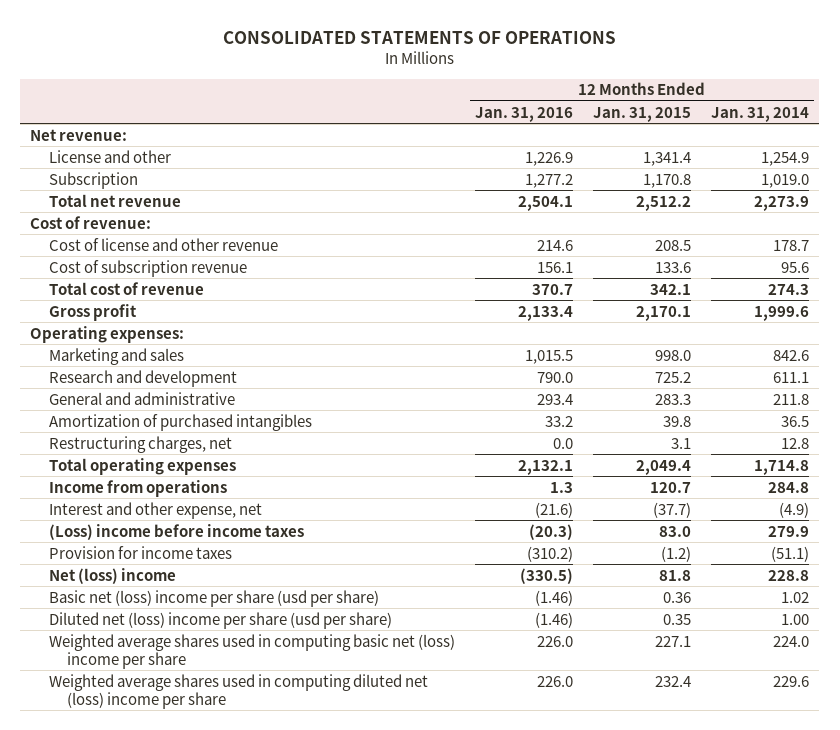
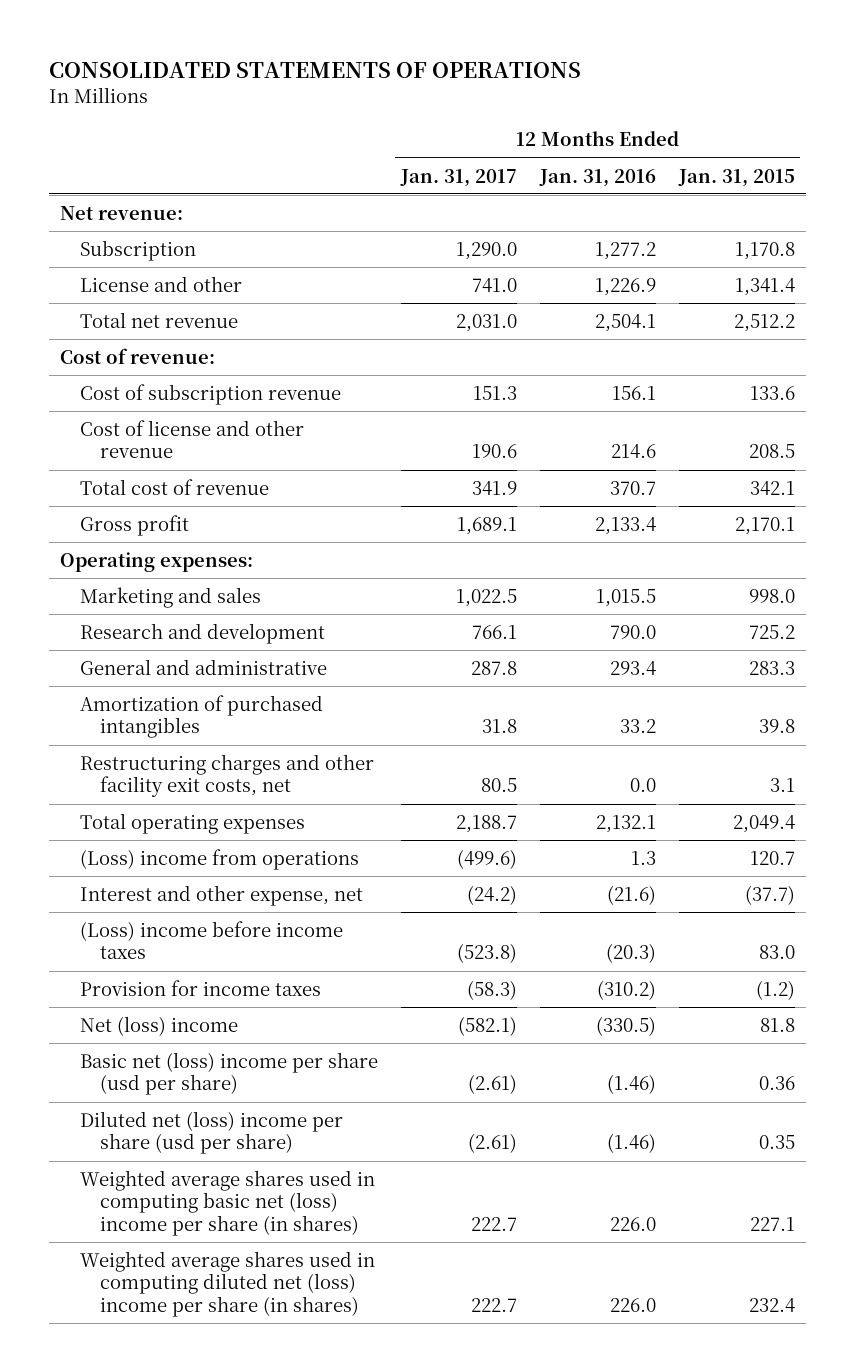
- | 12 Months Ended Jan. 31, 2016 | 12 Months Ended Jan. 31, 2015 | 12 Months Ended Jan. 31, 2014
+ | 12 Months Ended Jan. 31, 2017 | 12 Months Ended Jan. 31, 2016 | 12 Months Ended Jan. 31, 2015
moved down: License and other | 741.0 | 1,226.9 | 1,341.4
moved down: Cost of license and other revenue | 190.6 | 214.6 | 208.5
- Restructuring charges, net | 0.0 | 3.1 | 12.8
+ Restructuring charges and other facility exit costs, net | 80.5 | 0.0 | 3.1
- Income from operations | 1.3 | 120.7 | 284.8
+ (Loss) income from operations | (499.6) | 1.3 | 120.7
- Weighted average shares used in computing basic net (loss) income per share | 226.0 | 227.1 | 224.0
- Weighted average shares used in computing diluted net (loss) income per share | 226.0 | 232.4 | 229.6
+ Weighted average shares used in computing basic net (loss) income per share (in shares) | 222.7 | 226.0 | 227.1
+ Weighted average shares used in computing diluted net (loss) income per share (in shares) | 222.7 | 226.0 | 232.4

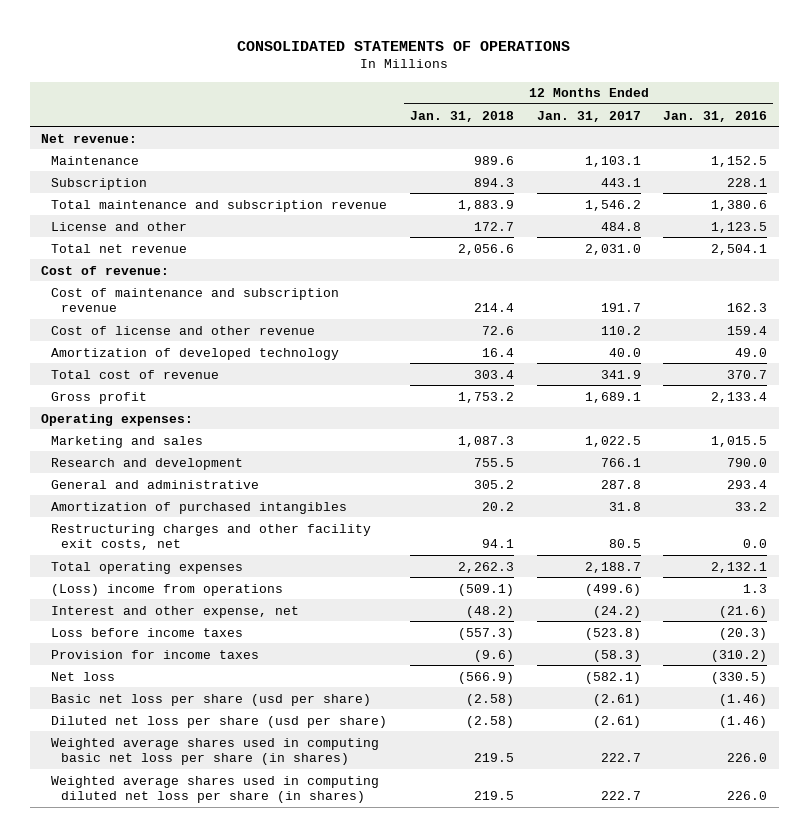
- | 12 Months Ended Jan. 31, 2017 | 12 Months Ended Jan. 31, 2016 | 12 Months Ended Jan. 31, 2015
+ | 12 Months Ended Jan. 31, 2018 | 12 Months Ended Jan. 31, 2017 | 12 Months Ended Jan. 31, 2016
- Subscription | 1,290.0 | 1,277.2 | 1,170.8
- License and other | 741.0 | 1,226.9 | 1,341.4
+ Maintenance | 989.6 | 1,103.1 | 1,152.5
+ Subscription | 894.3 | 443.1 | 228.1
+ Total maintenance and subscription revenue | 1,883.9 | 1,546.2 | 1,380.6
+ License and other | 172.7 | 484.8 | 1,123.5
- Cost of subscription revenue | 151.3 | 156.1 | 133.6
- Cost of license and other revenue | 190.6 | 214.6 | 208.5
+ Cost of maintenance and subscription revenue | 214.4 | 191.7 | 162.3
+ Cost of license and other revenue | 72.6 | 110.2 | 159.4
+ Amortization of developed technology | 16.4 | 40.0 | 49.0
- (Loss) income before income taxes | (523.8) | (20.3) | 83.0
+ Loss before income taxes | (557.3) | (523.8) | (20.3)
- Net (loss) income | (582.1) | (330.5) | 81.8
- Basic net (loss) income per share (usd per share) | (2.61) | (1.46) | 0.36
- Diluted net (loss) income per share (usd per share) | (2.61) | (1.46) | 0.35
- Weighted average shares used in computing basic net (loss) income per share (in shares) | 222.7 | 226.0 | 227.1
- Weighted average shares used in computing diluted net (loss) income per share (in shares) | 222.7 | 226.0 | 232.4
+ Net loss | (566.9) | (582.1) | (330.5)
+ Basic net loss per share (usd per share) | (2.58) | (2.61) | (1.46)
+ Diluted net loss per share (usd per share) | (2.58) | (2.61) | (1.46)
+ Weighted average shares used in computing basic net loss per share (in shares) | 219.5 | 222.7 | 226.0
+ Weighted average shares used in computing diluted net loss per share (in shares) | 219.5 | 222.7 | 226.0

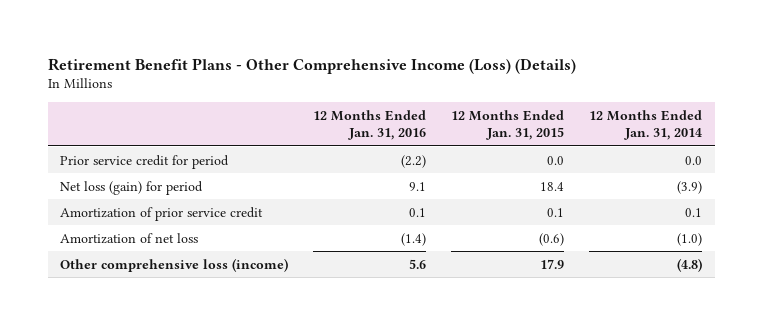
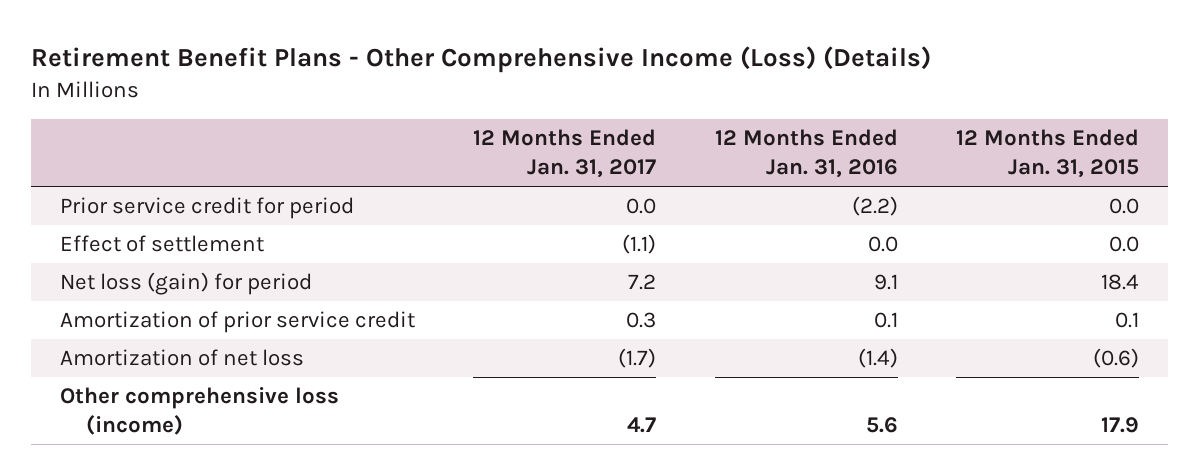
- | 12 Months Ended Jan. 31, 2016 | 12 Months Ended Jan. 31, 2015 | 12 Months Ended Jan. 31, 2014
+ | 12 Months Ended Jan. 31, 2017 | 12 Months Ended Jan. 31, 2016 | 12 Months Ended Jan. 31, 2015
+ Effect of settlement | (1.1) | 0.0 | 0.0

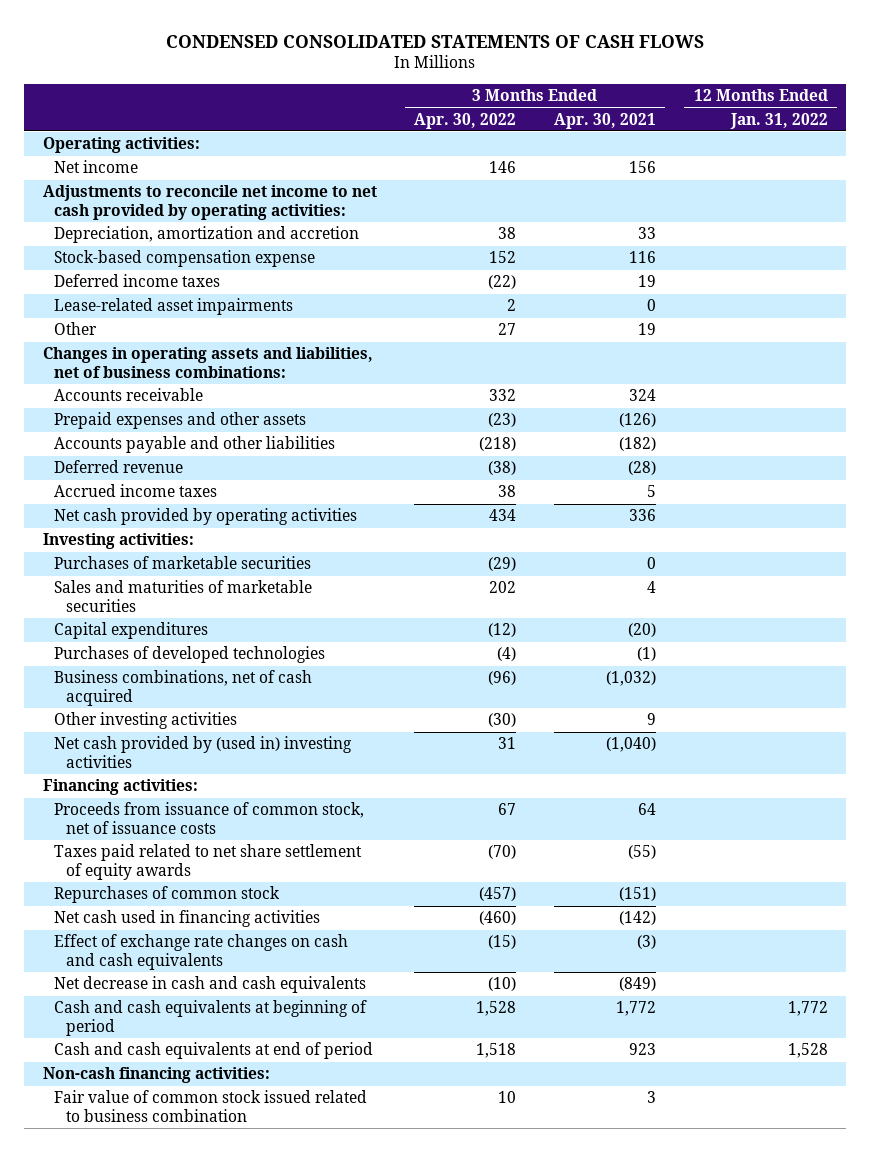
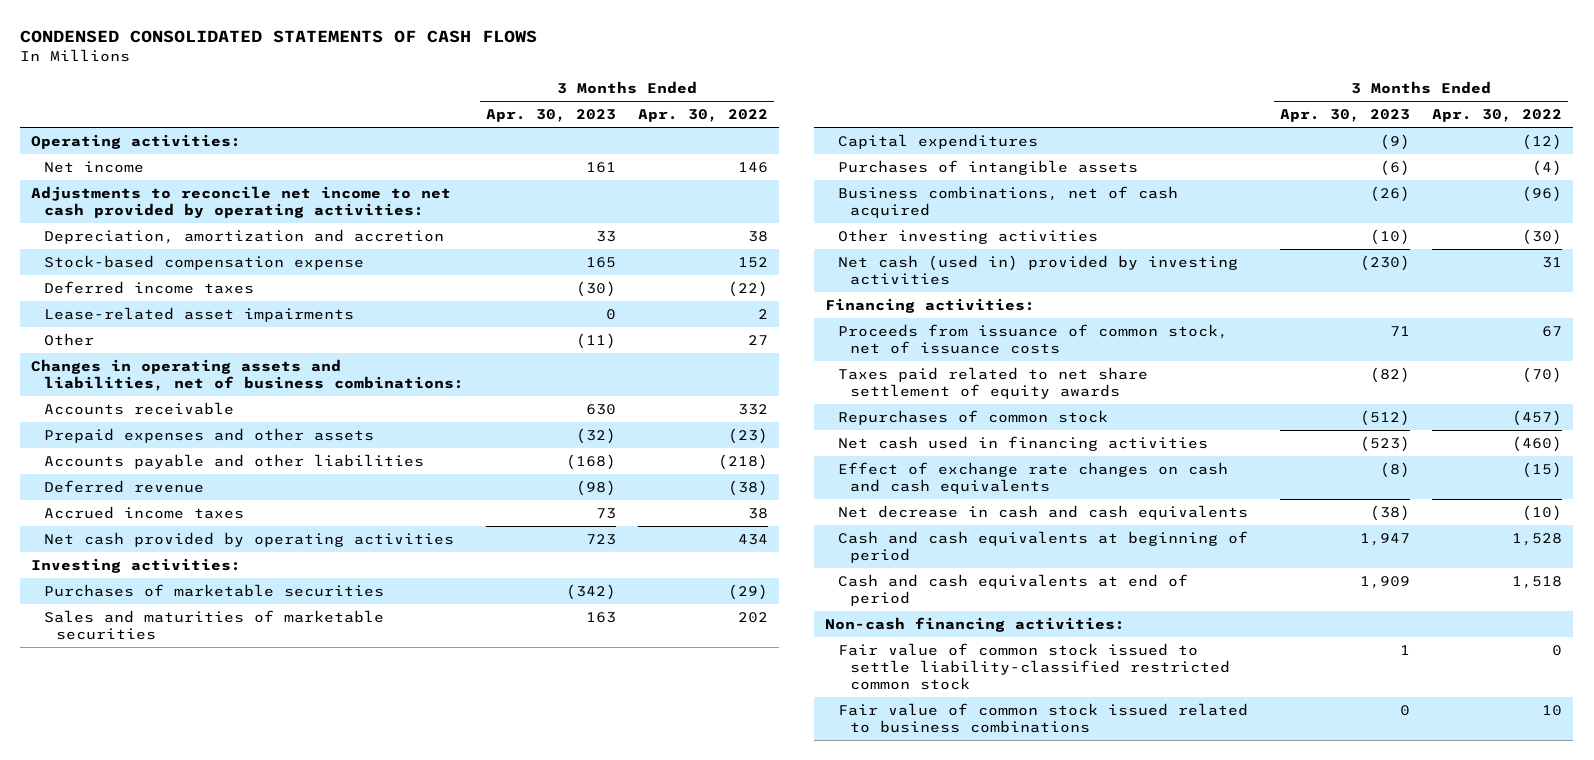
- | 3 Months Ended Apr. 30, 2022 | 3 Months Ended Apr. 30, 2021 | 12 Months Ended Jan. 31, 2022
+ | 3 Months Ended Apr. 30, 2023 | 3 Months Ended Apr. 30, 2022
- Purchases of developed technologies | (4) | (1) |
+ Purchases of intangible assets | (6) | (4)
- Net cash provided by (used in) investing activities | 31 | (1,040) |
+ Net cash (used in) provided by investing activities | (230) | 31
- Fair value of common stock issued related to business combination | 10 | 3 |
+ Fair value of common stock issued to settle liability-classified restricted common stock | 1 | 0
+ Fair value of common stock issued related to business combinations | 0 | 10

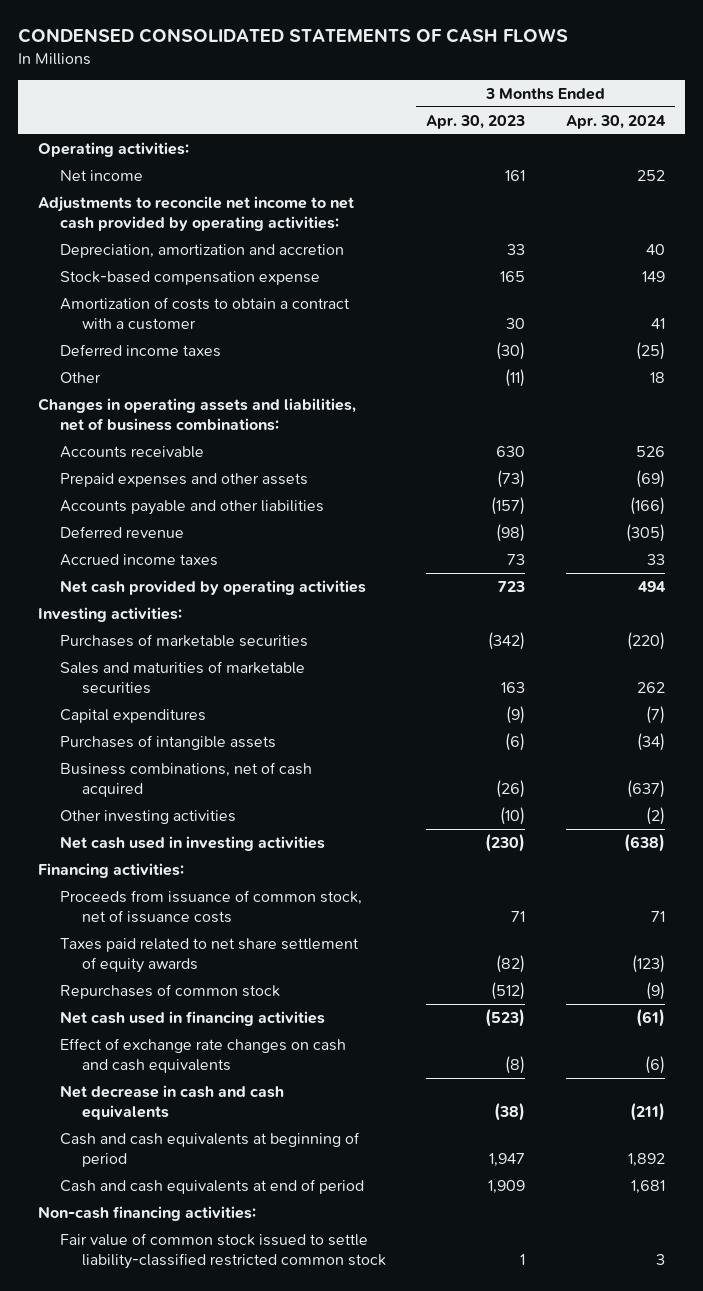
- | 3 Months Ended Apr. 30, 2023 | 3 Months Ended Apr. 30, 2022
+ | 3 Months Ended Apr. 30, 2023 | 3 Months Ended Apr. 30, 2024
+ Amortization of costs to obtain a contract with a customer | 30 | 41
- Lease-related asset impairments | 0 | 2
- Prepaid expenses and other assets | (32) | (23)
- Accounts payable and other liabilities | (168) | (218)
+ Prepaid expenses and other assets | (73) | (69)
+ Accounts payable and other liabilities | (157) | (166)
- Net cash (used in) provided by investing activities | (230) | 31
+ Net cash used in investing activities | (230) | (638)
- Fair value of common stock issued related to business combinations | 0 | 10

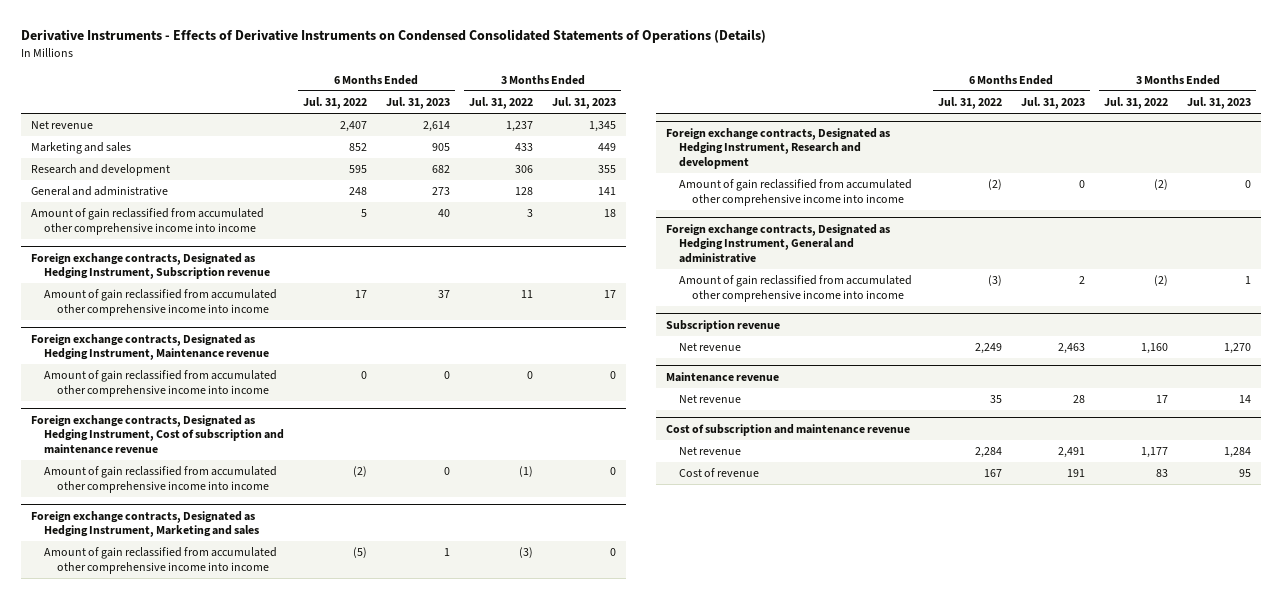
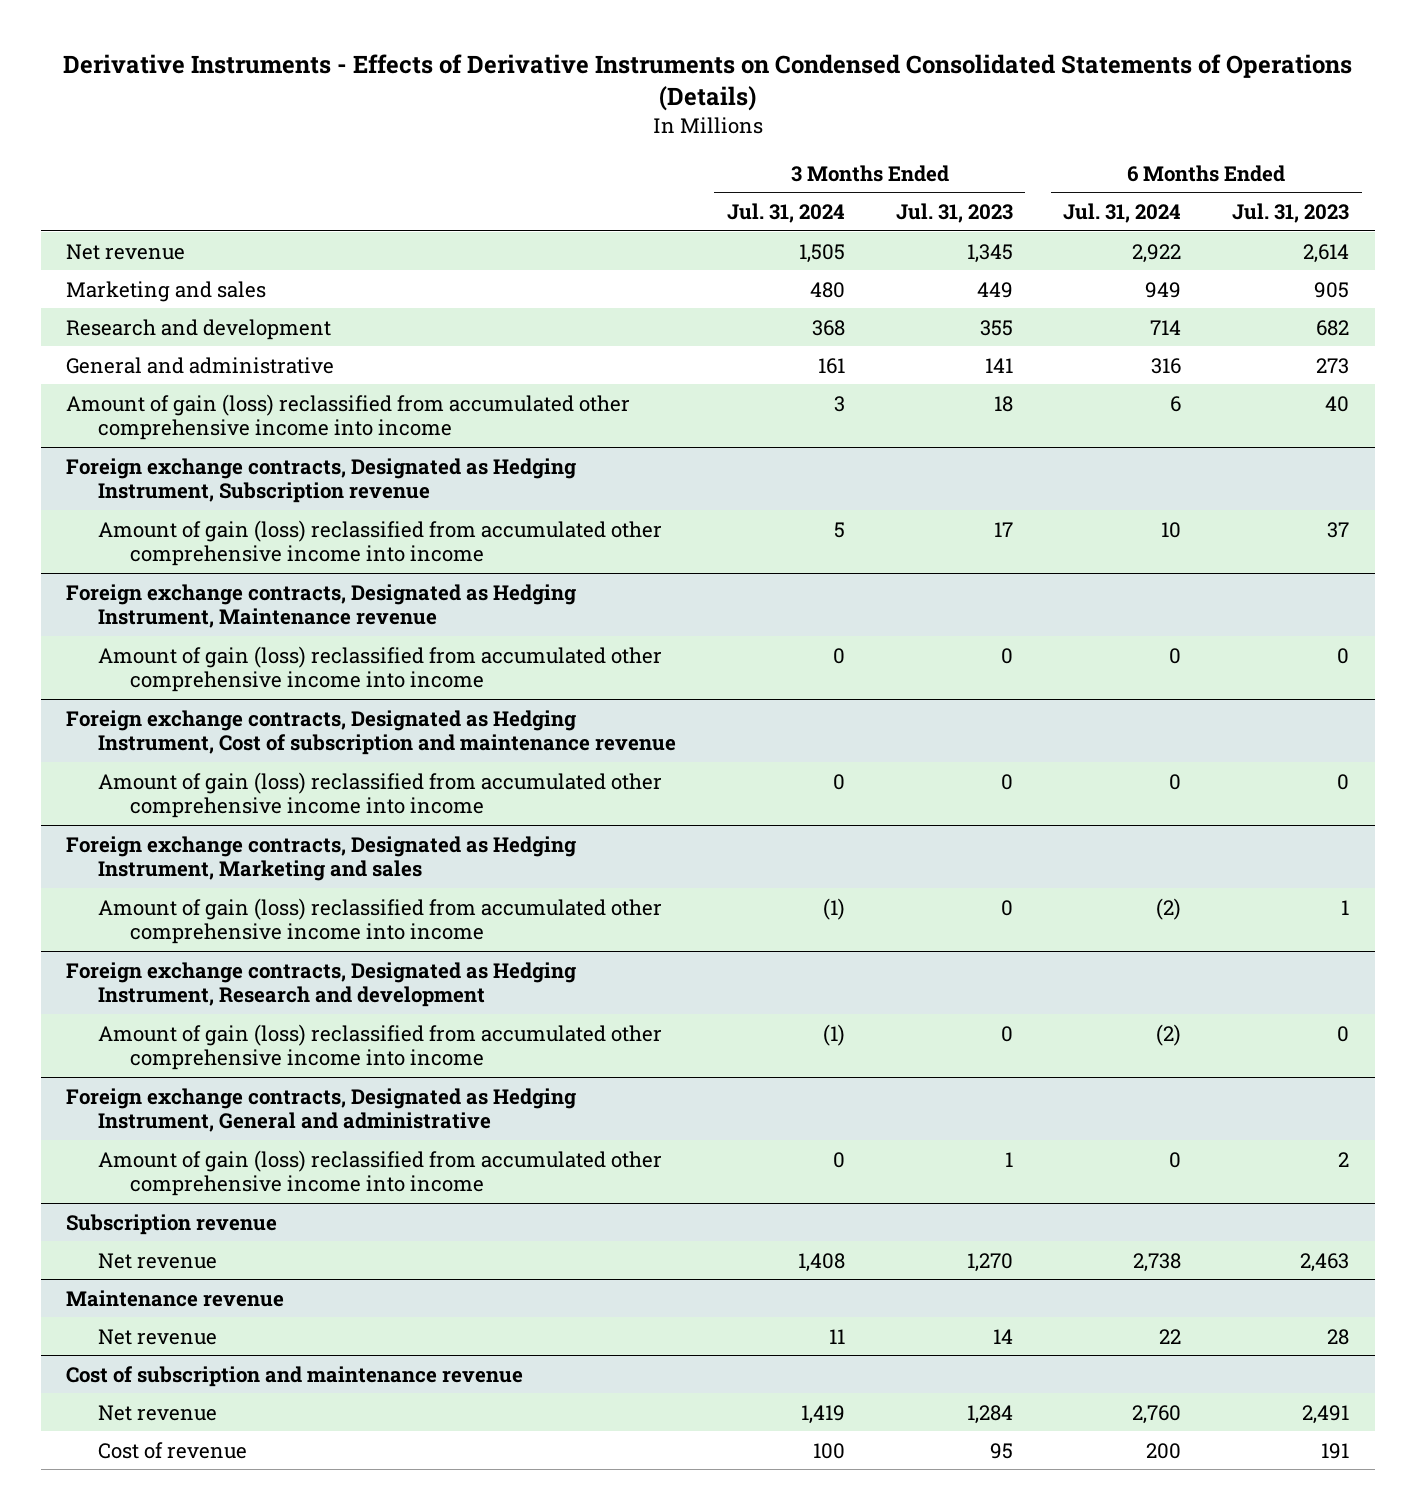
- | 6 Months Ended Jul. 31, 2022 | 6 Months Ended Jul. 31, 2023 | 3 Months Ended Jul. 31, 2022 | 3 Months Ended Jul. 31, 2023
+ | 3 Months Ended Jul. 31, 2024 | 3 Months Ended Jul. 31, 2023 | 6 Months Ended Jul. 31, 2024 | 6 Months Ended Jul. 31, 2023
- Amount of gain reclassified from accumulated other comprehensive income into income | 5 | 40 | 3 | 18
+ Amount of gain (loss) reclassified from accumulated other comprehensive income into income | 3 | 18 | 6 | 40
@ Foreign exchange contracts, Designated as Hedging Instrument, Subscription revenue
- Amount of gain reclassified from accumulated other comprehensive income into income | 17 | 37 | 11 | 17
+ Amount of gain (loss) reclassified from accumulated other comprehensive income into income | 5 | 17 | 10 | 37
@ Foreign exchange contracts, Designated as Hedging Instrument, Maintenance revenue
- Amount of gain reclassified from accumulated other comprehensive income into income | 0 | 0 | 0 | 0
+ Amount of gain (loss) reclassified from accumulated other comprehensive income into income | 0 | 0 | 0 | 0
@ Foreign exchange contracts, Designated as Hedging Instrument, Cost of subscription and maintenance revenue
- Amount of gain reclassified from accumulated other comprehensive income into income | (2) | 0 | (1) | 0
+ Amount of gain (loss) reclassified from accumulated other comprehensive income into income | 0 | 0 | 0 | 0
@ Foreign exchange contracts, Designated as Hedging Instrument, Marketing and sales
- Amount of gain reclassified from accumulated other comprehensive income into income | (5) | 1 | (3) | 0
+ Amount of gain (loss) reclassified from accumulated other comprehensive income into income | (1) | 0 | (2) | 1
@ Foreign exchange contracts, Designated as Hedging Instrument, Research and development
- Amount of gain reclassified from accumulated other comprehensive income into income | (2) | 0 | (2) | 0
+ Amount of gain (loss) reclassified from accumulated other comprehensive income into income | (1) | 0 | (2) | 0
@ Foreign exchange contracts, Designated as Hedging Instrument, General and administrative
- Amount of gain reclassified from accumulated other comprehensive income into income | (3) | 2 | (2) | 1
+ Amount of gain (loss) reclassified from accumulated other comprehensive income into income | 0 | 1 | 0 | 2

